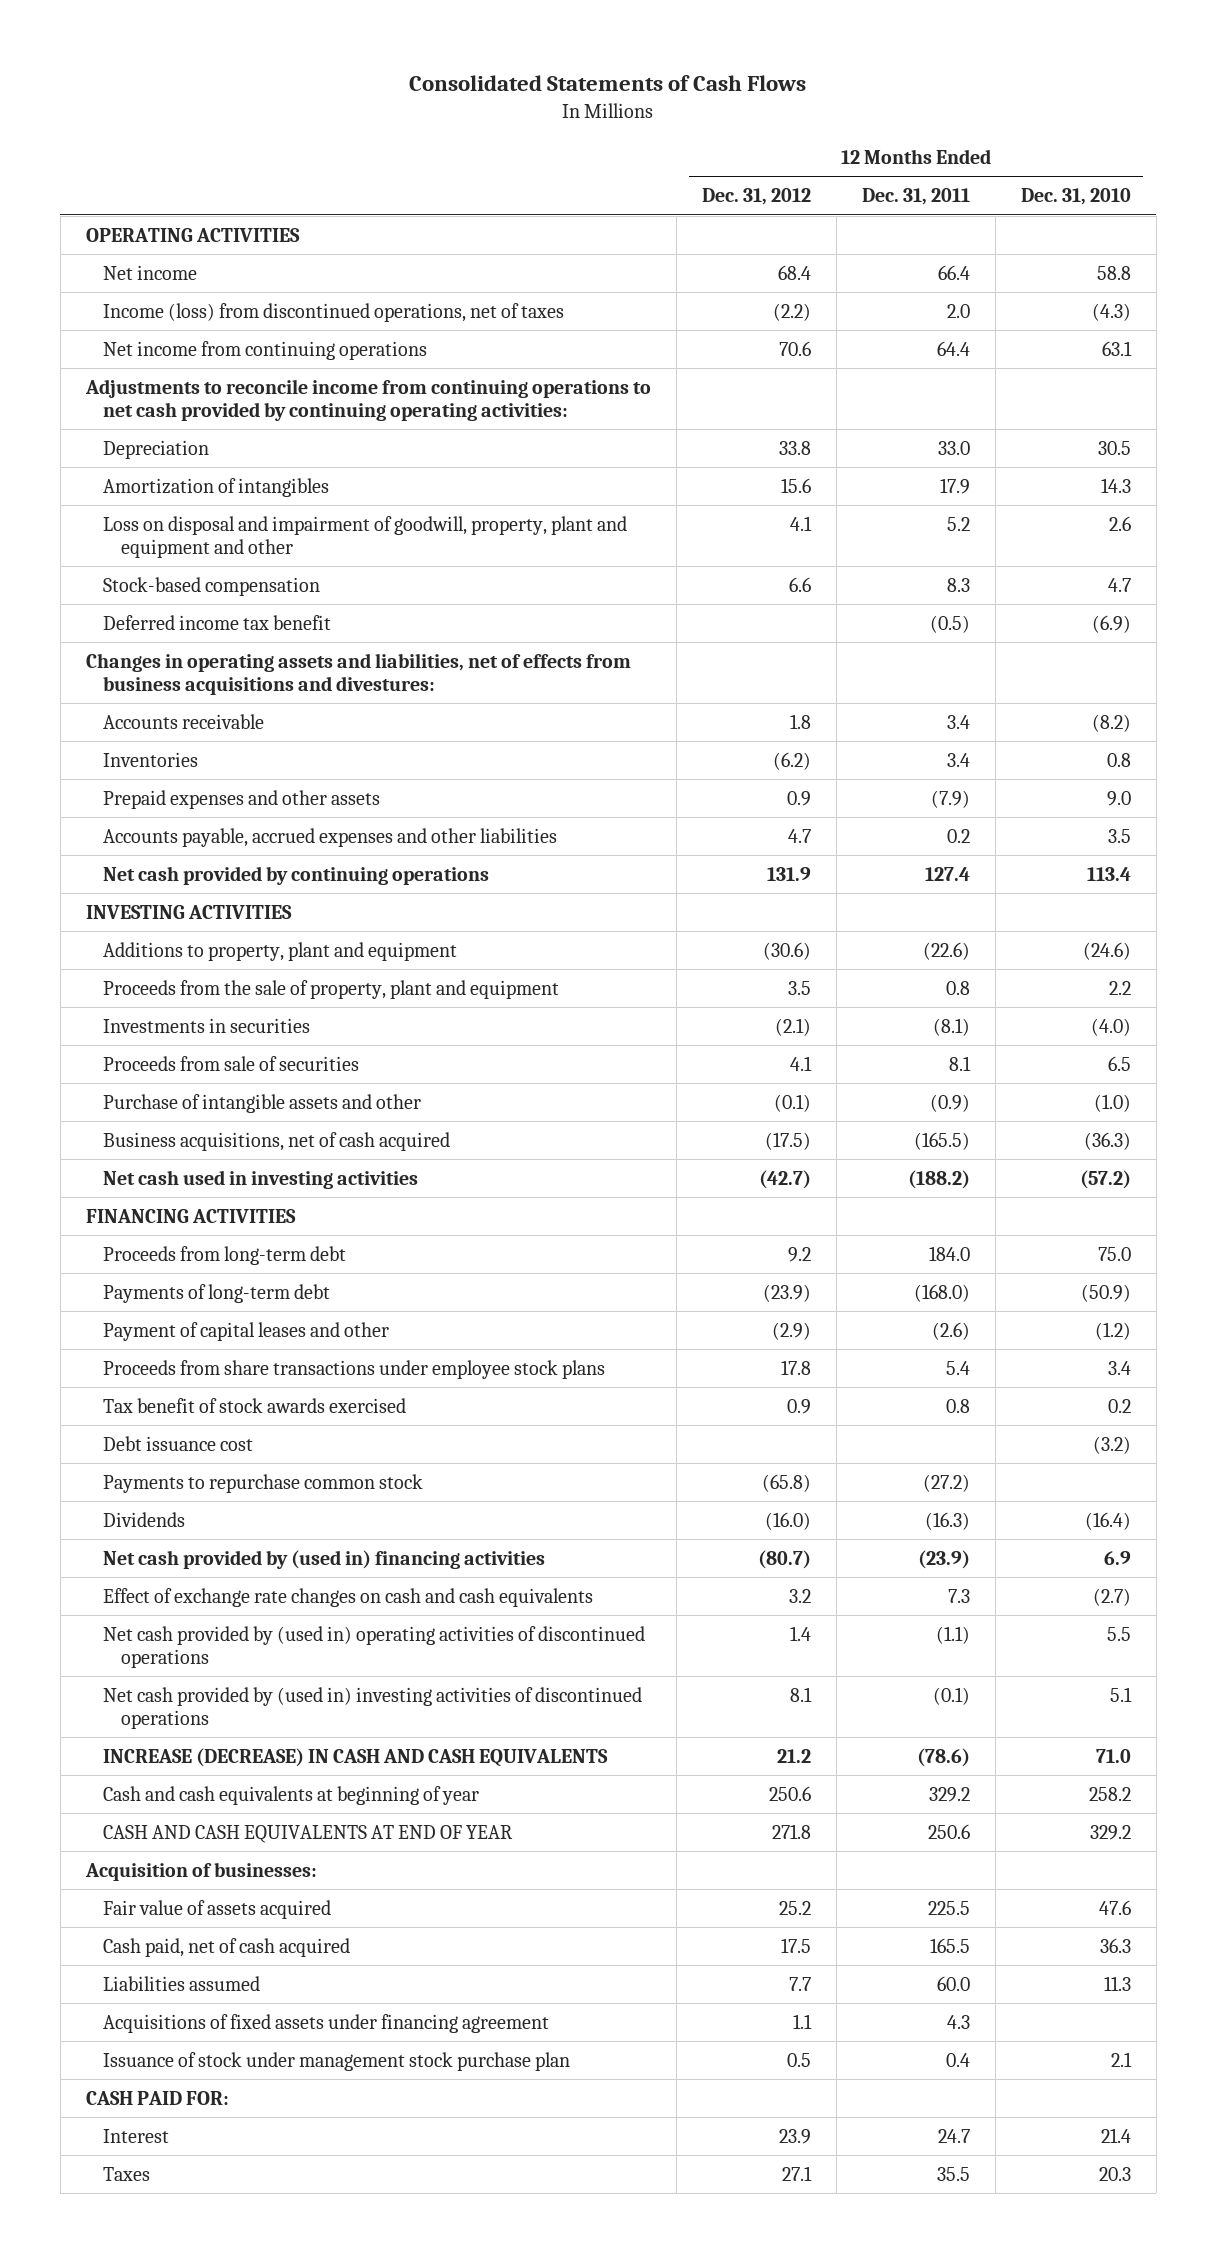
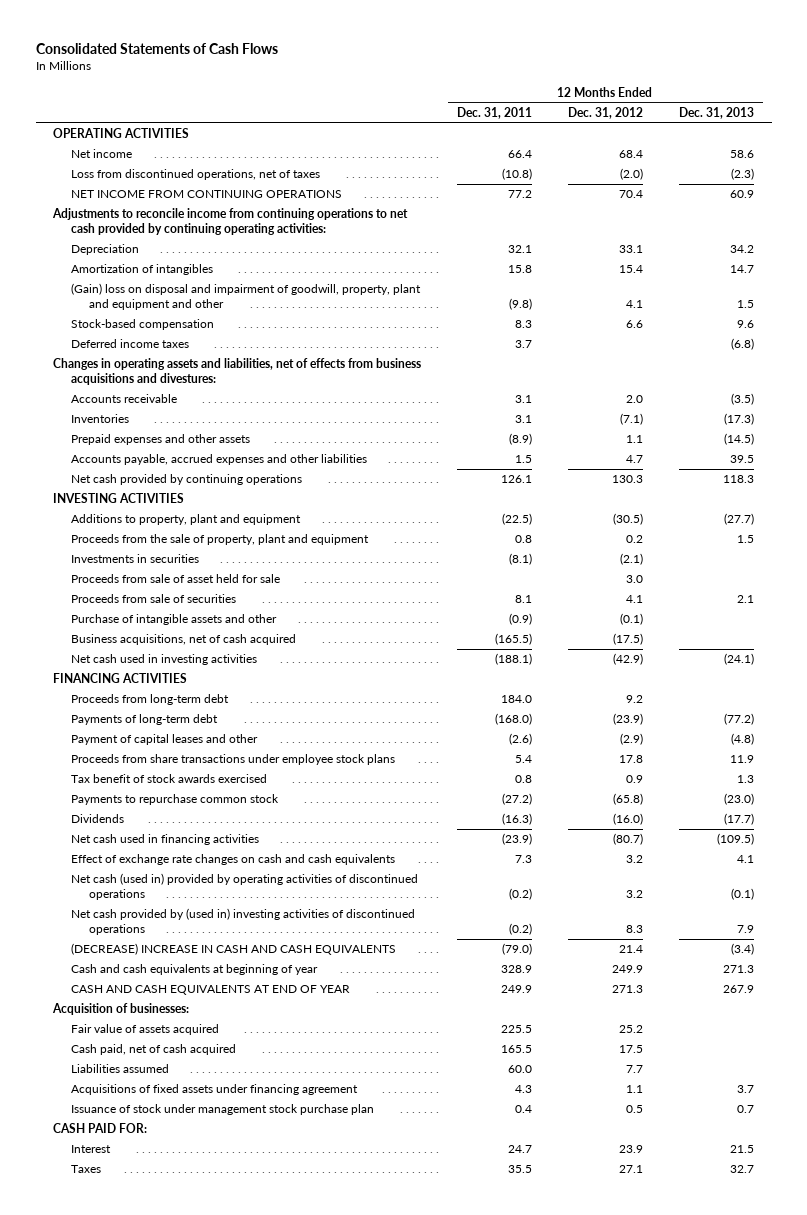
- | 12 Months Ended Dec. 31, 2012 | 12 Months Ended Dec. 31, 2011 | 12 Months Ended Dec. 31, 2010
+ | 12 Months Ended Dec. 31, 2011 | 12 Months Ended Dec. 31, 2012 | 12 Months Ended Dec. 31, 2013
- Income (loss) from discontinued operations, net of taxes | (2.2) | 2.0 | (4.3)
- Net income from continuing operations | 70.6 | 64.4 | 63.1
+ Loss from discontinued operations, net of taxes | (10.8) | (2.0) | (2.3)
+ NET INCOME FROM CONTINUING OPERATIONS | 77.2 | 70.4 | 60.9
- Depreciation | 33.8 | 33.0 | 30.5
- Amortization of intangibles | 15.6 | 17.9 | 14.3
- Loss on disposal and impairment of goodwill, property, plant and equipment and other | 4.1 | 5.2 | 2.6
+ Depreciation | 32.1 | 33.1 | 34.2
+ Amortization of intangibles | 15.8 | 15.4 | 14.7
+ (Gain) loss on disposal and impairment of goodwill, property, plant and equipment and other | (9.8) | 4.1 | 1.5
- Deferred income tax benefit | | (0.5) | (6.9)
+ Deferred income taxes | 3.7 | | (6.8)
- Accounts receivable | 1.8 | 3.4 | (8.2)
- Inventories | (6.2) | 3.4 | 0.8
- Prepaid expenses and other assets | 0.9 | (7.9) | 9.0
- Accounts payable, accrued expenses and other liabilities | 4.7 | 0.2 | 3.5
- Net cash provided by continuing operations | 131.9 | 127.4 | 113.4
+ Accounts receivable | 3.1 | 2.0 | (3.5)
+ Inventories | 3.1 | (7.1) | (17.3)
+ Prepaid expenses and other assets | (8.9) | 1.1 | (14.5)
+ Accounts payable, accrued expenses and other liabilities | 1.5 | 4.7 | 39.5
+ Net cash provided by continuing operations | 126.1 | 130.3 | 118.3
- Additions to property, plant and equipment | (30.6) | (22.6) | (24.6)
- Proceeds from the sale of property, plant and equipment | 3.5 | 0.8 | 2.2
+ Additions to property, plant and equipment | (22.5) | (30.5) | (27.7)
+ Proceeds from the sale of property, plant and equipment | 0.8 | 0.2 | 1.5
+ Proceeds from sale of asset held for sale | | 3.0 |
- Net cash used in investing activities | (42.7) | (188.2) | (57.2)
+ Net cash used in investing activities | (188.1) | (42.9) | (24.1)
- Debt issuance cost | | | (3.2)
- Net cash provided by (used in) financing activities | (80.7) | (23.9) | 6.9
+ Net cash used in financing activities | (23.9) | (80.7) | (109.5)
- Net cash provided by (used in) operating activities of discontinued operations | 1.4 | (1.1) | 5.5
- Net cash provided by (used in) investing activities of discontinued operations | 8.1 | (0.1) | 5.1
- INCREASE (DECREASE) IN CASH AND CASH EQUIVALENTS | 21.2 | (78.6) | 71.0
- Cash and cash equivalents at beginning of year | 250.6 | 329.2 | 258.2
- CASH AND CASH EQUIVALENTS AT END OF YEAR | 271.8 | 250.6 | 329.2
+ Net cash (used in) provided by operating activities of discontinued operations | (0.2) | 3.2 | (0.1)
+ Net cash provided by (used in) investing activities of discontinued operations | (0.2) | 8.3 | 7.9
+ (DECREASE) INCREASE IN CASH AND CASH EQUIVALENTS | (79.0) | 21.4 | (3.4)
+ Cash and cash equivalents at beginning of year | 328.9 | 249.9 | 271.3
+ CASH AND CASH EQUIVALENTS AT END OF YEAR | 249.9 | 271.3 | 267.9

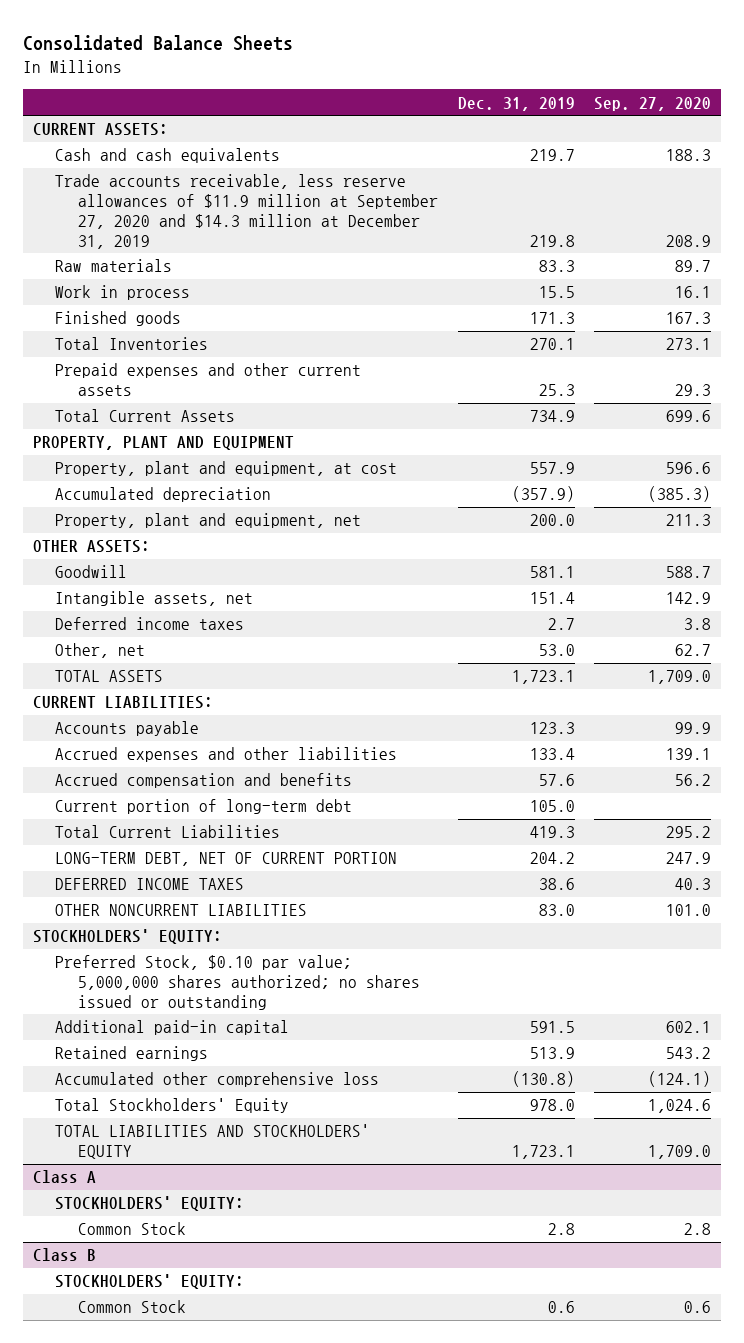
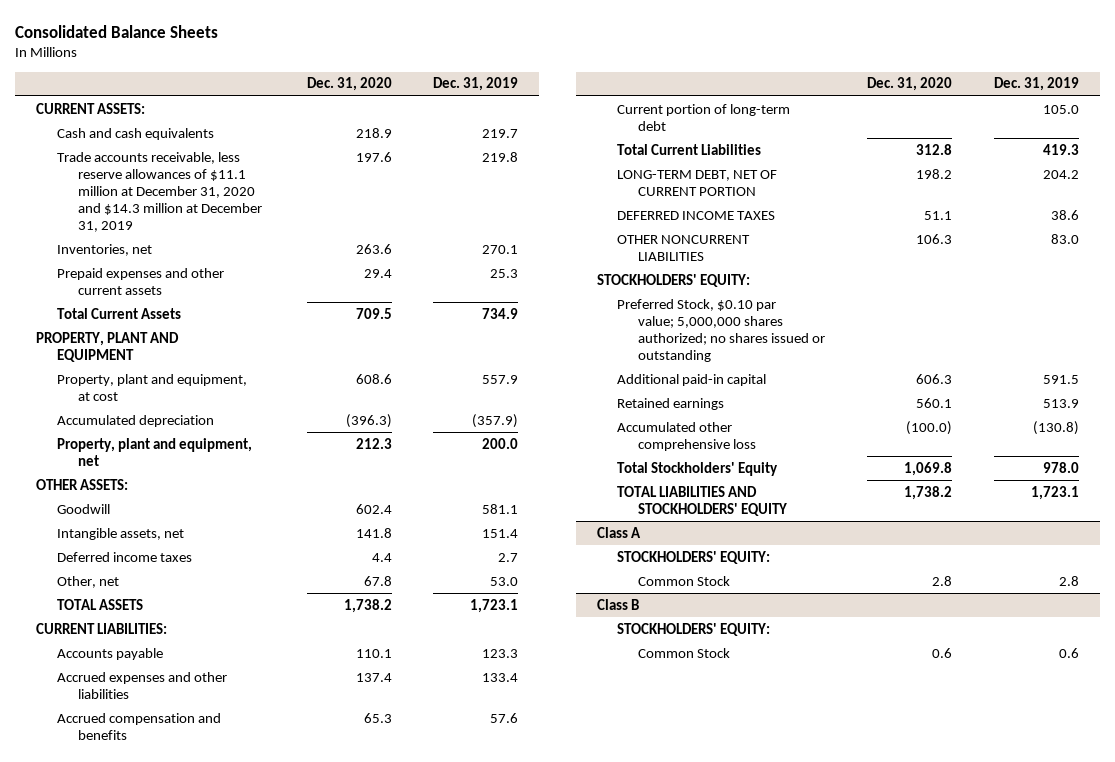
- | Dec. 31, 2019 | Sep. 27, 2020
+ | Dec. 31, 2020 | Dec. 31, 2019
- Trade accounts receivable, less reserve allowances of $11.9 million at September 27, 2020 and $14.3 million at December 31, 2019 | 219.8 | 208.9
- Raw materials | 83.3 | 89.7
- Work in process | 15.5 | 16.1
- Finished goods | 171.3 | 167.3
- Total Inventories | 270.1 | 273.1
+ Trade accounts receivable, less reserve allowances of $11.1 million at December 31, 2020 and $14.3 million at December 31, 2019 | 197.6 | 219.8
+ Inventories, net | 263.6 | 270.1

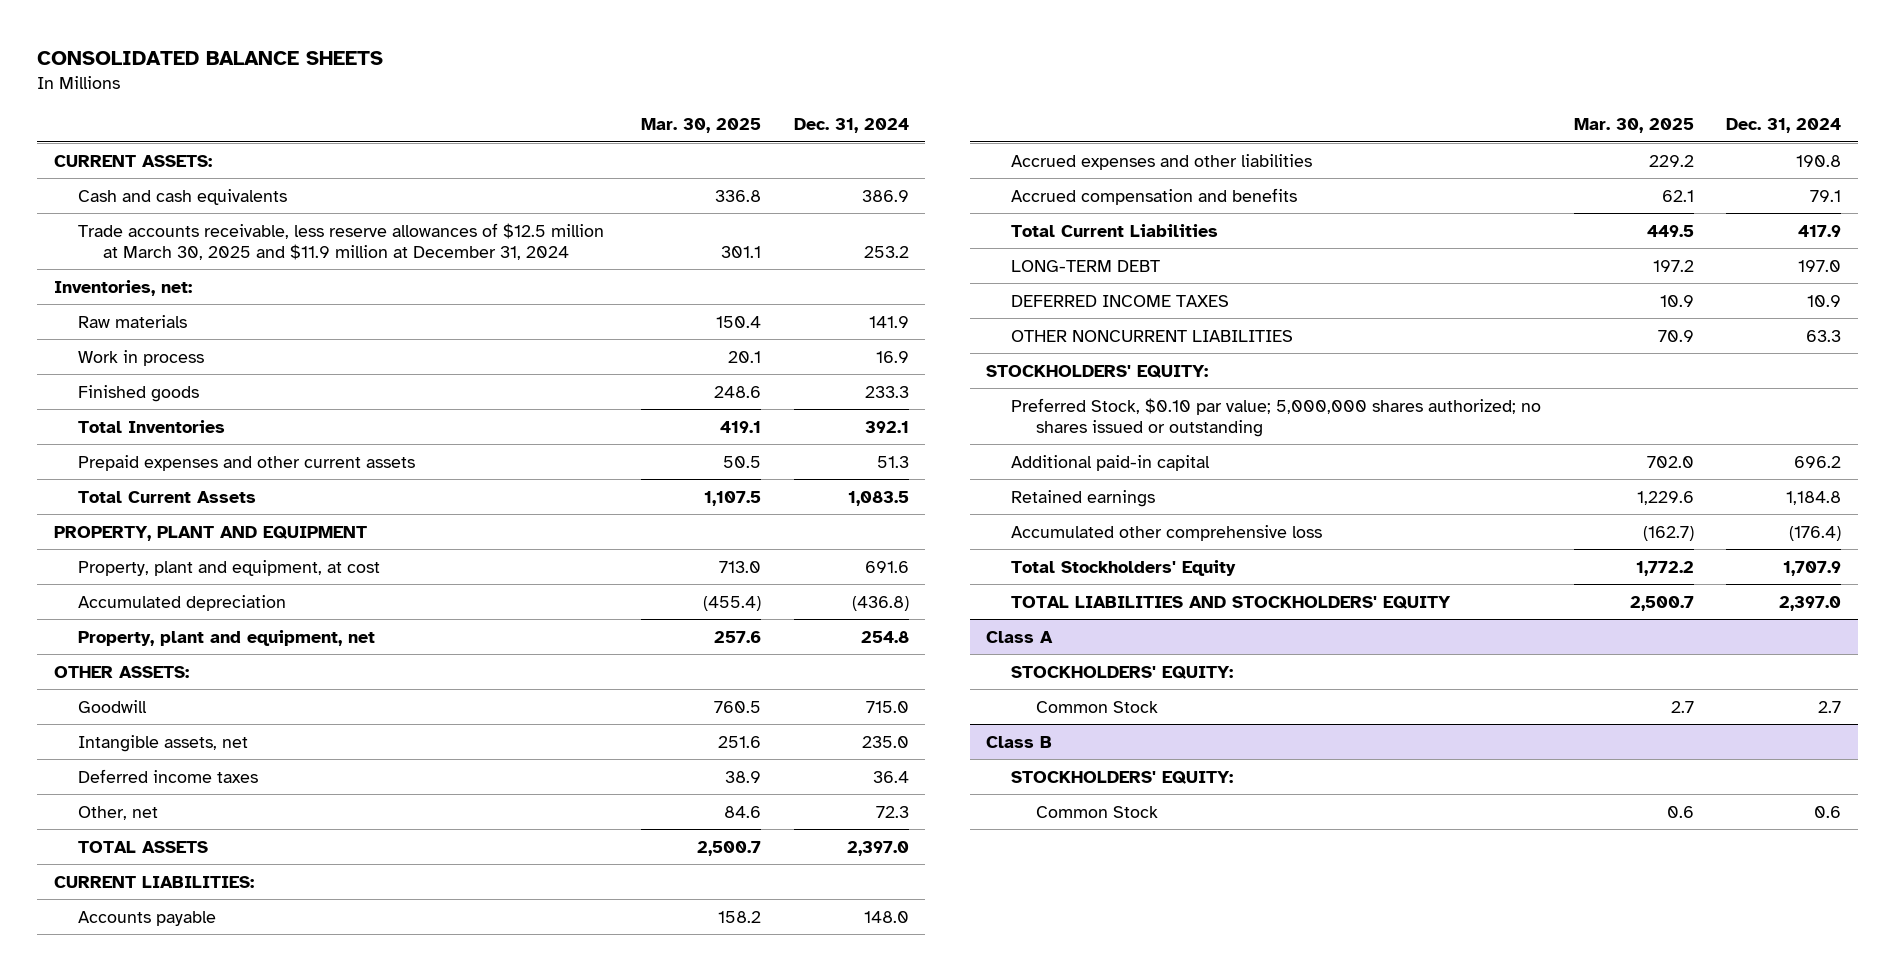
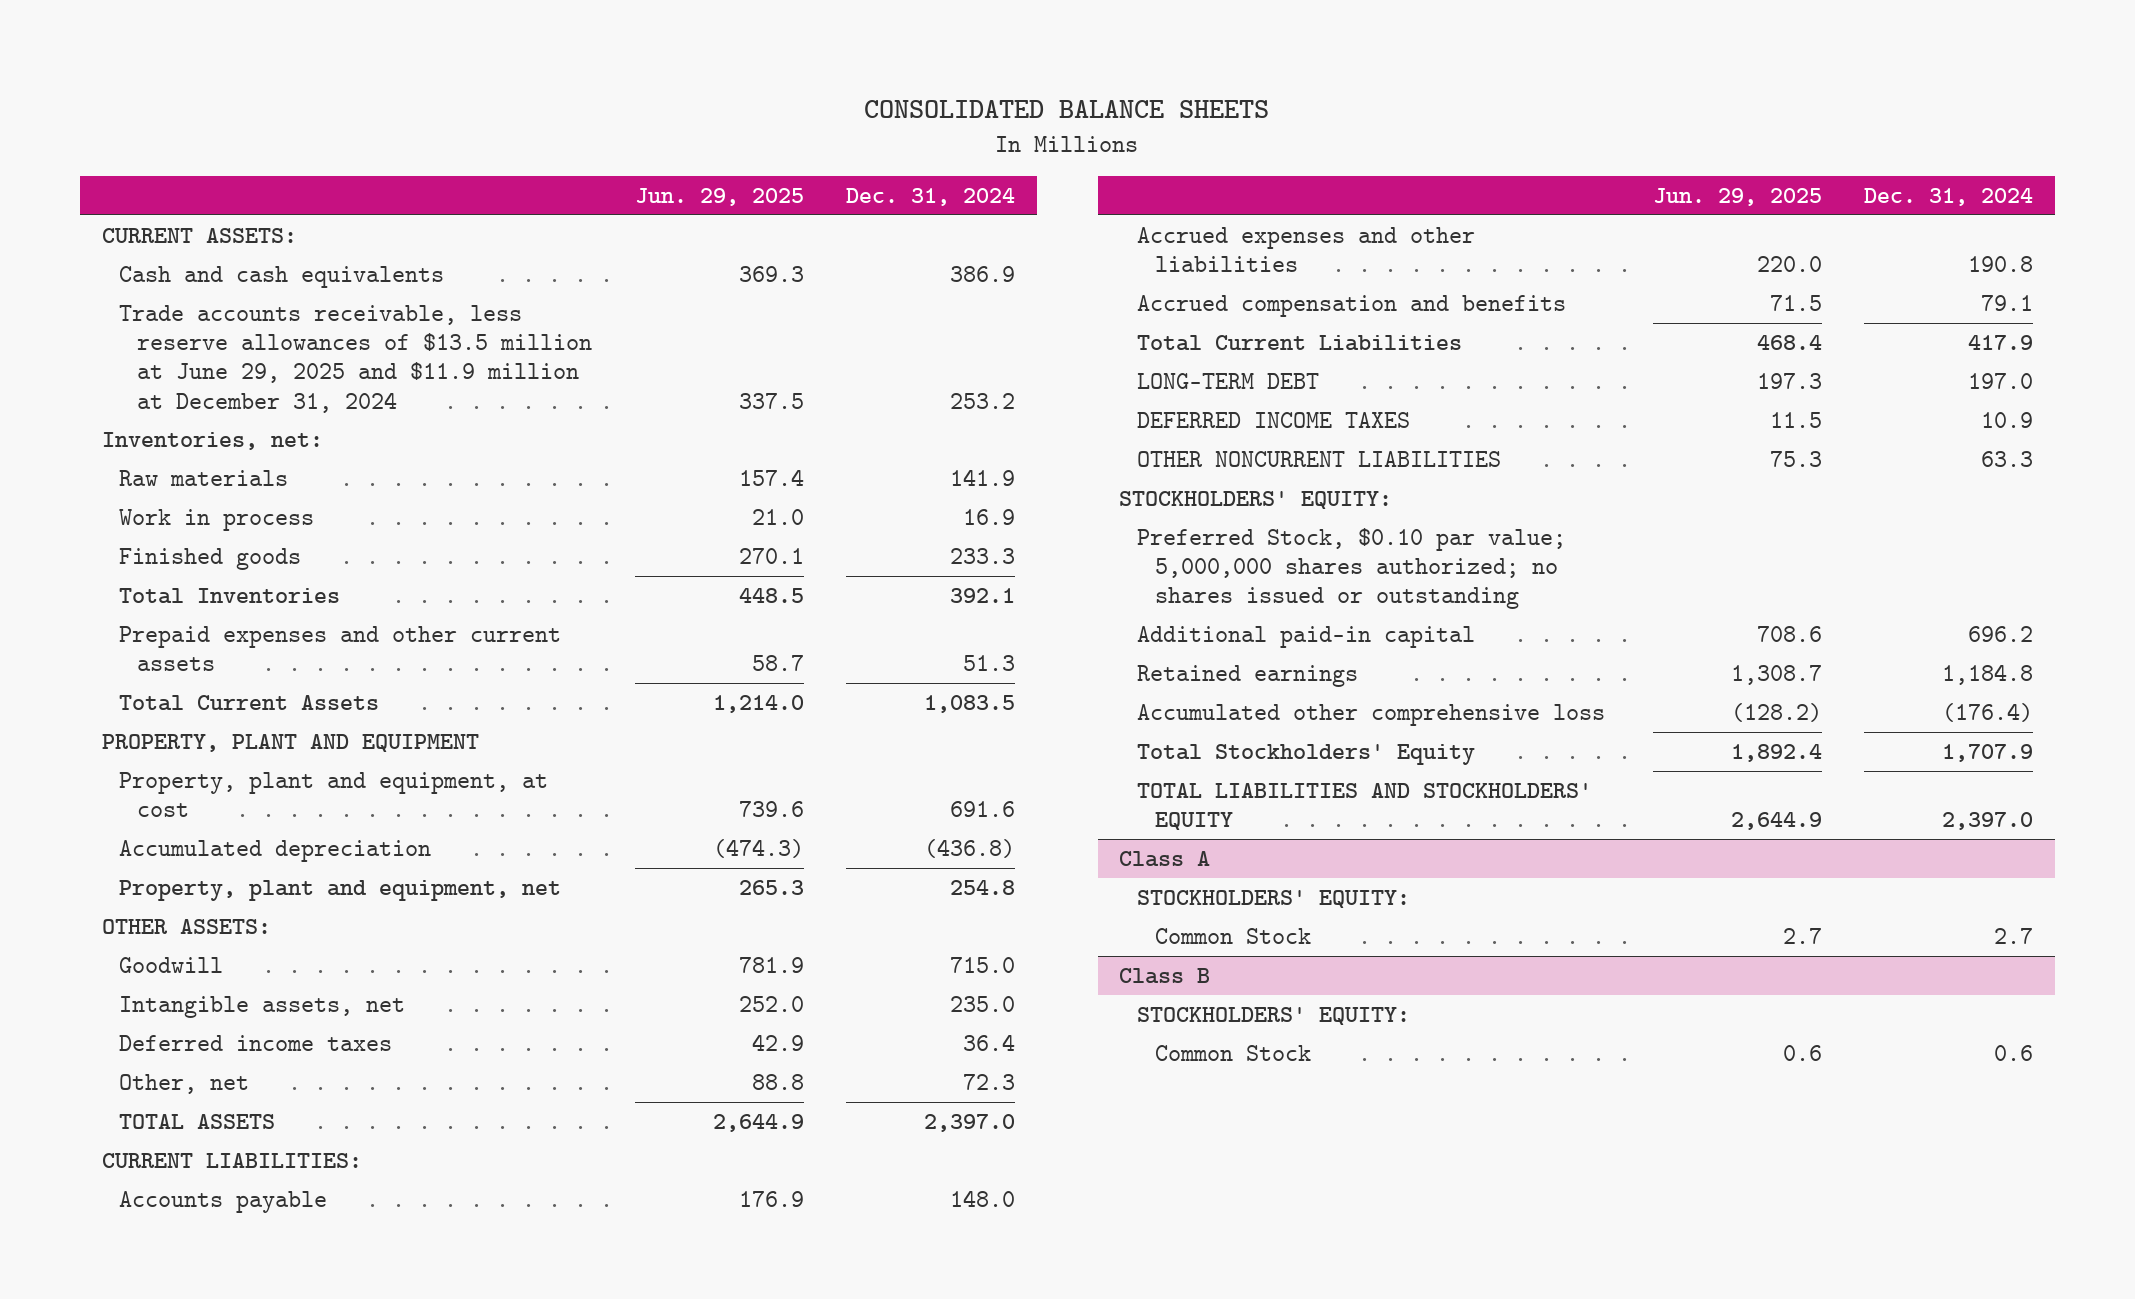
- | Mar. 30, 2025 | Dec. 31, 2024
+ | Jun. 29, 2025 | Dec. 31, 2024
- Trade accounts receivable, less reserve allowances of $12.5 million at March 30, 2025 and $11.9 million at December 31, 2024 | 301.1 | 253.2
+ Trade accounts receivable, less reserve allowances of $13.5 million at June 29, 2025 and $11.9 million at December 31, 2024 | 337.5 | 253.2

